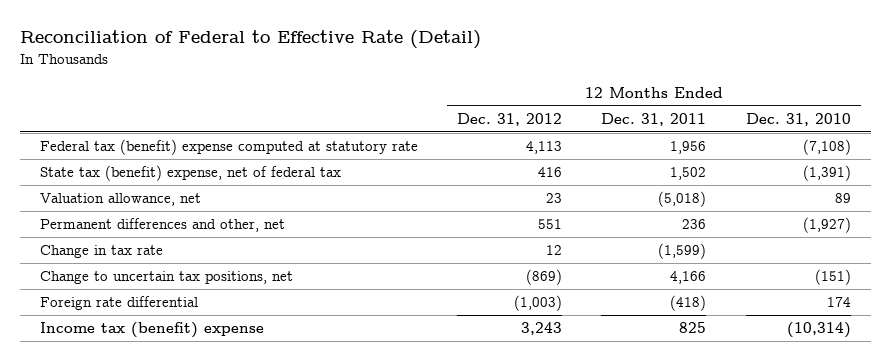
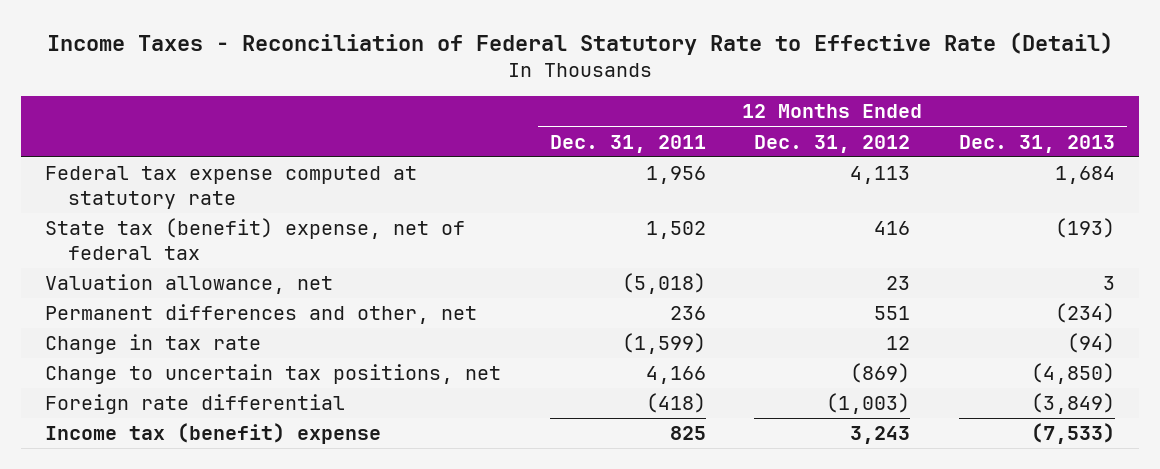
- Reconciliation of Federal to Effective Rate (Detail)
+ Income Taxes - Reconciliation of Federal Statutory Rate to Effective Rate (Detail)
- | 12 Months Ended Dec. 31, 2012 | 12 Months Ended Dec. 31, 2011 | 12 Months Ended Dec. 31, 2010
+ | 12 Months Ended Dec. 31, 2011 | 12 Months Ended Dec. 31, 2012 | 12 Months Ended Dec. 31, 2013
- Federal tax (benefit) expense computed at statutory rate | 4,113 | 1,956 | (7,108)
+ Federal tax expense computed at statutory rate | 1,956 | 4,113 | 1,684

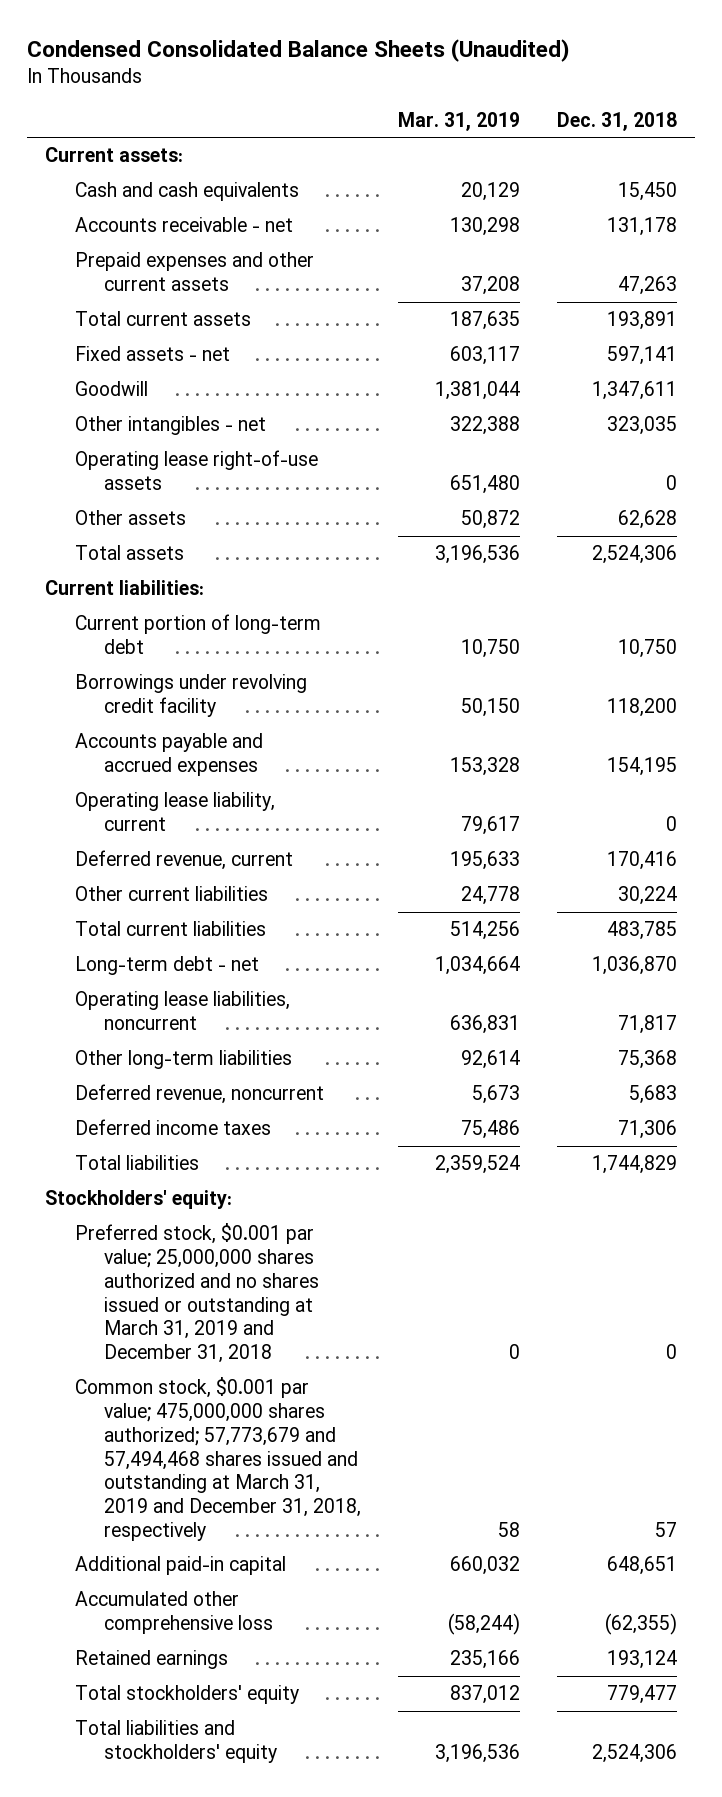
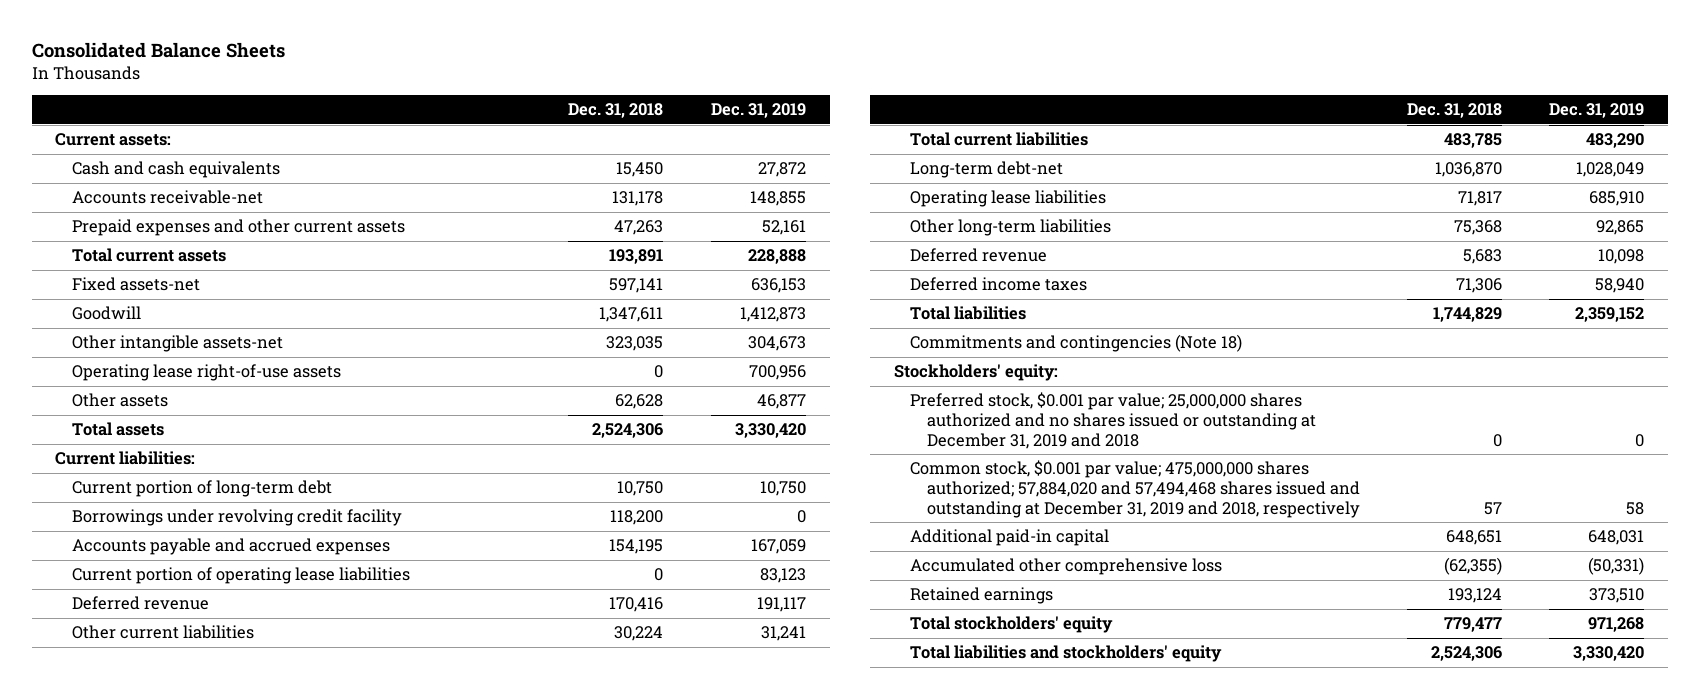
- Condensed Consolidated Balance Sheets (Unaudited)
+ Consolidated Balance Sheets
- | Mar. 31, 2019 | Dec. 31, 2018
+ | Dec. 31, 2018 | Dec. 31, 2019
- Accounts receivable - net | 130,298 | 131,178
+ Accounts receivable-net | 131,178 | 148,855
- Fixed assets - net | 603,117 | 597,141
+ Fixed assets-net | 597,141 | 636,153
- Other intangibles - net | 322,388 | 323,035
+ Other intangible assets-net | 323,035 | 304,673
- Operating lease liability, current | 79,617 | 0
- Deferred revenue, current | 195,633 | 170,416
+ Current portion of operating lease liabilities | 0 | 83,123
+ Deferred revenue | 170,416 | 191,117
- Long-term debt - net | 1,034,664 | 1,036,870
- Operating lease liabilities, noncurrent | 636,831 | 71,817
+ Long-term debt-net | 1,036,870 | 1,028,049
+ Operating lease liabilities | 71,817 | 685,910
- Deferred revenue, noncurrent | 5,673 | 5,683
+ Deferred revenue | 5,683 | 10,098
+ Commitments and contingencies (Note 18)
- Preferred stock, $0.001 par value; 25,000,000 shares authorized and no shares issued or outstanding at March 31, 2019 and December 31, 2018 | 0 | 0
- Common stock, $0.001 par value; 475,000,000 shares authorized; 57,773,679 and 57,494,468 shares issued and outstanding at March 31, 2019 and December 31, 2018, respectively | 58 | 57
+ Preferred stock, $0.001 par value; 25,000,000 shares authorized and no shares issued or outstanding at December 31, 2019 and 2018 | 0 | 0
+ Common stock, $0.001 par value; 475,000,000 shares authorized; 57,884,020 and 57,494,468 shares issued and outstanding at December 31, 2019 and 2018, respectively | 57 | 58

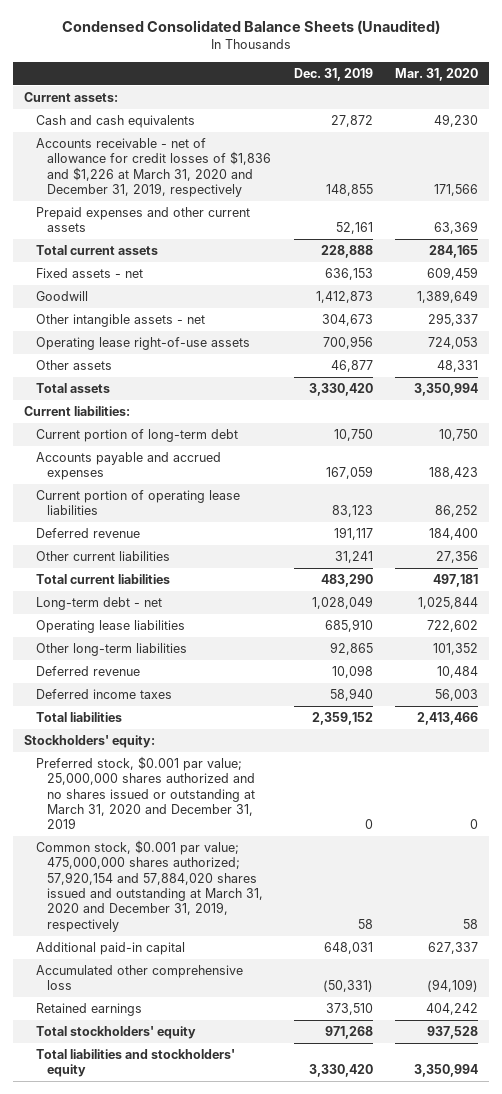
- Consolidated Balance Sheets
+ Condensed Consolidated Balance Sheets (Unaudited)
- | Dec. 31, 2018 | Dec. 31, 2019
+ | Dec. 31, 2019 | Mar. 31, 2020
- Accounts receivable-net | 131,178 | 148,855
+ Accounts receivable - net of allowance for credit losses of $1,836 and $1,226 at March 31, 2020 and December 31, 2019, respectively | 148,855 | 171,566
- Fixed assets-net | 597,141 | 636,153
+ Fixed assets - net | 636,153 | 609,459
- Other intangible assets-net | 323,035 | 304,673
+ Other intangible assets - net | 304,673 | 295,337
- Borrowings under revolving credit facility | 118,200 | 0
- Long-term debt-net | 1,036,870 | 1,028,049
+ Long-term debt - net | 1,028,049 | 1,025,844
- Commitments and contingencies (Note 18)
- Preferred stock, $0.001 par value; 25,000,000 shares authorized and no shares issued or outstanding at December 31, 2019 and 2018 | 0 | 0
- Common stock, $0.001 par value; 475,000,000 shares authorized; 57,884,020 and 57,494,468 shares issued and outstanding at December 31, 2019 and 2018, respectively | 57 | 58
+ Preferred stock, $0.001 par value; 25,000,000 shares authorized and no shares issued or outstanding at March 31, 2020 and December 31, 2019 | 0 | 0
+ Common stock, $0.001 par value; 475,000,000 shares authorized; 57,920,154 and 57,884,020 shares issued and outstanding at March 31, 2020 and December 31, 2019, respectively | 58 | 58

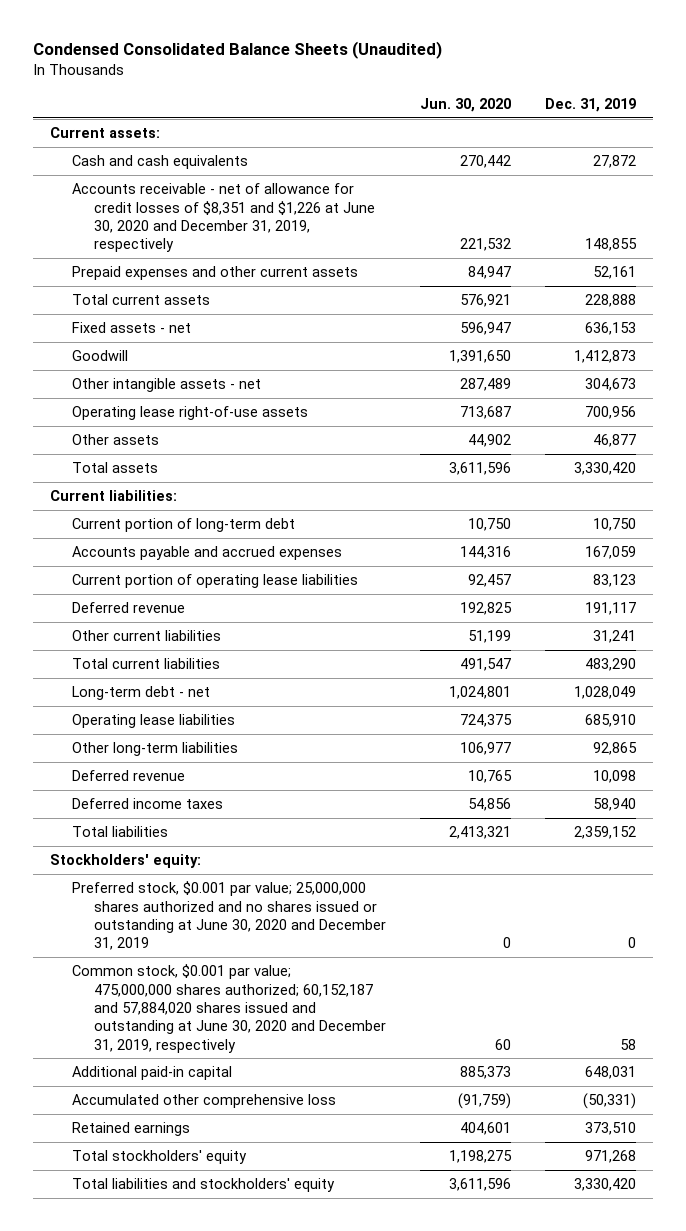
- | Dec. 31, 2019 | Mar. 31, 2020
+ | Jun. 30, 2020 | Dec. 31, 2019
- Accounts receivable - net of allowance for credit losses of $1,836 and $1,226 at March 31, 2020 and December 31, 2019, respectively | 148,855 | 171,566
+ Accounts receivable - net of allowance for credit losses of $8,351 and $1,226 at June 30, 2020 and December 31, 2019, respectively | 221,532 | 148,855
- Preferred stock, $0.001 par value; 25,000,000 shares authorized and no shares issued or outstanding at March 31, 2020 and December 31, 2019 | 0 | 0
- Common stock, $0.001 par value; 475,000,000 shares authorized; 57,920,154 and 57,884,020 shares issued and outstanding at March 31, 2020 and December 31, 2019, respectively | 58 | 58
+ Preferred stock, $0.001 par value; 25,000,000 shares authorized and no shares issued or outstanding at June 30, 2020 and December 31, 2019 | 0 | 0
+ Common stock, $0.001 par value; 475,000,000 shares authorized; 60,152,187 and 57,884,020 shares issued and outstanding at June 30, 2020 and December 31, 2019, respectively | 60 | 58

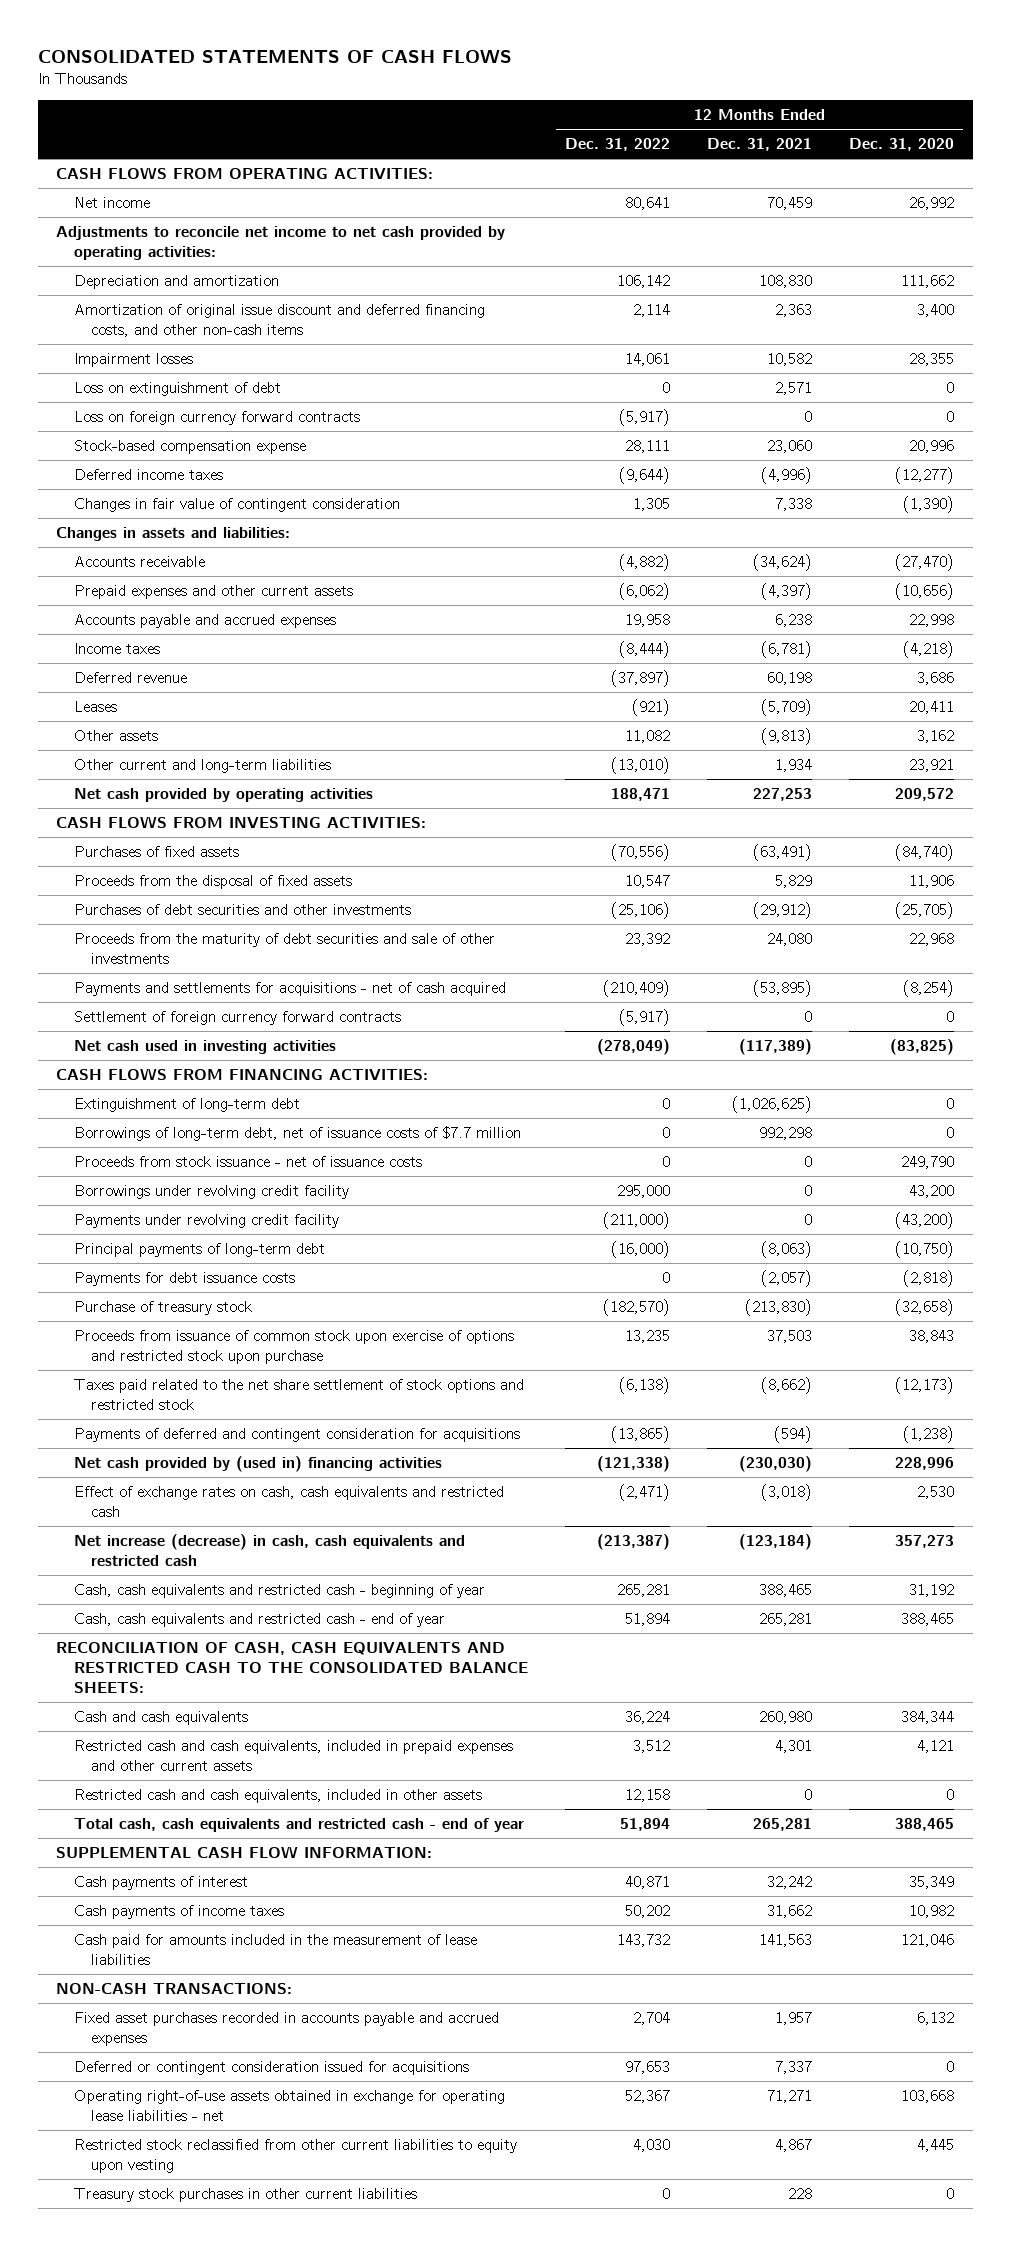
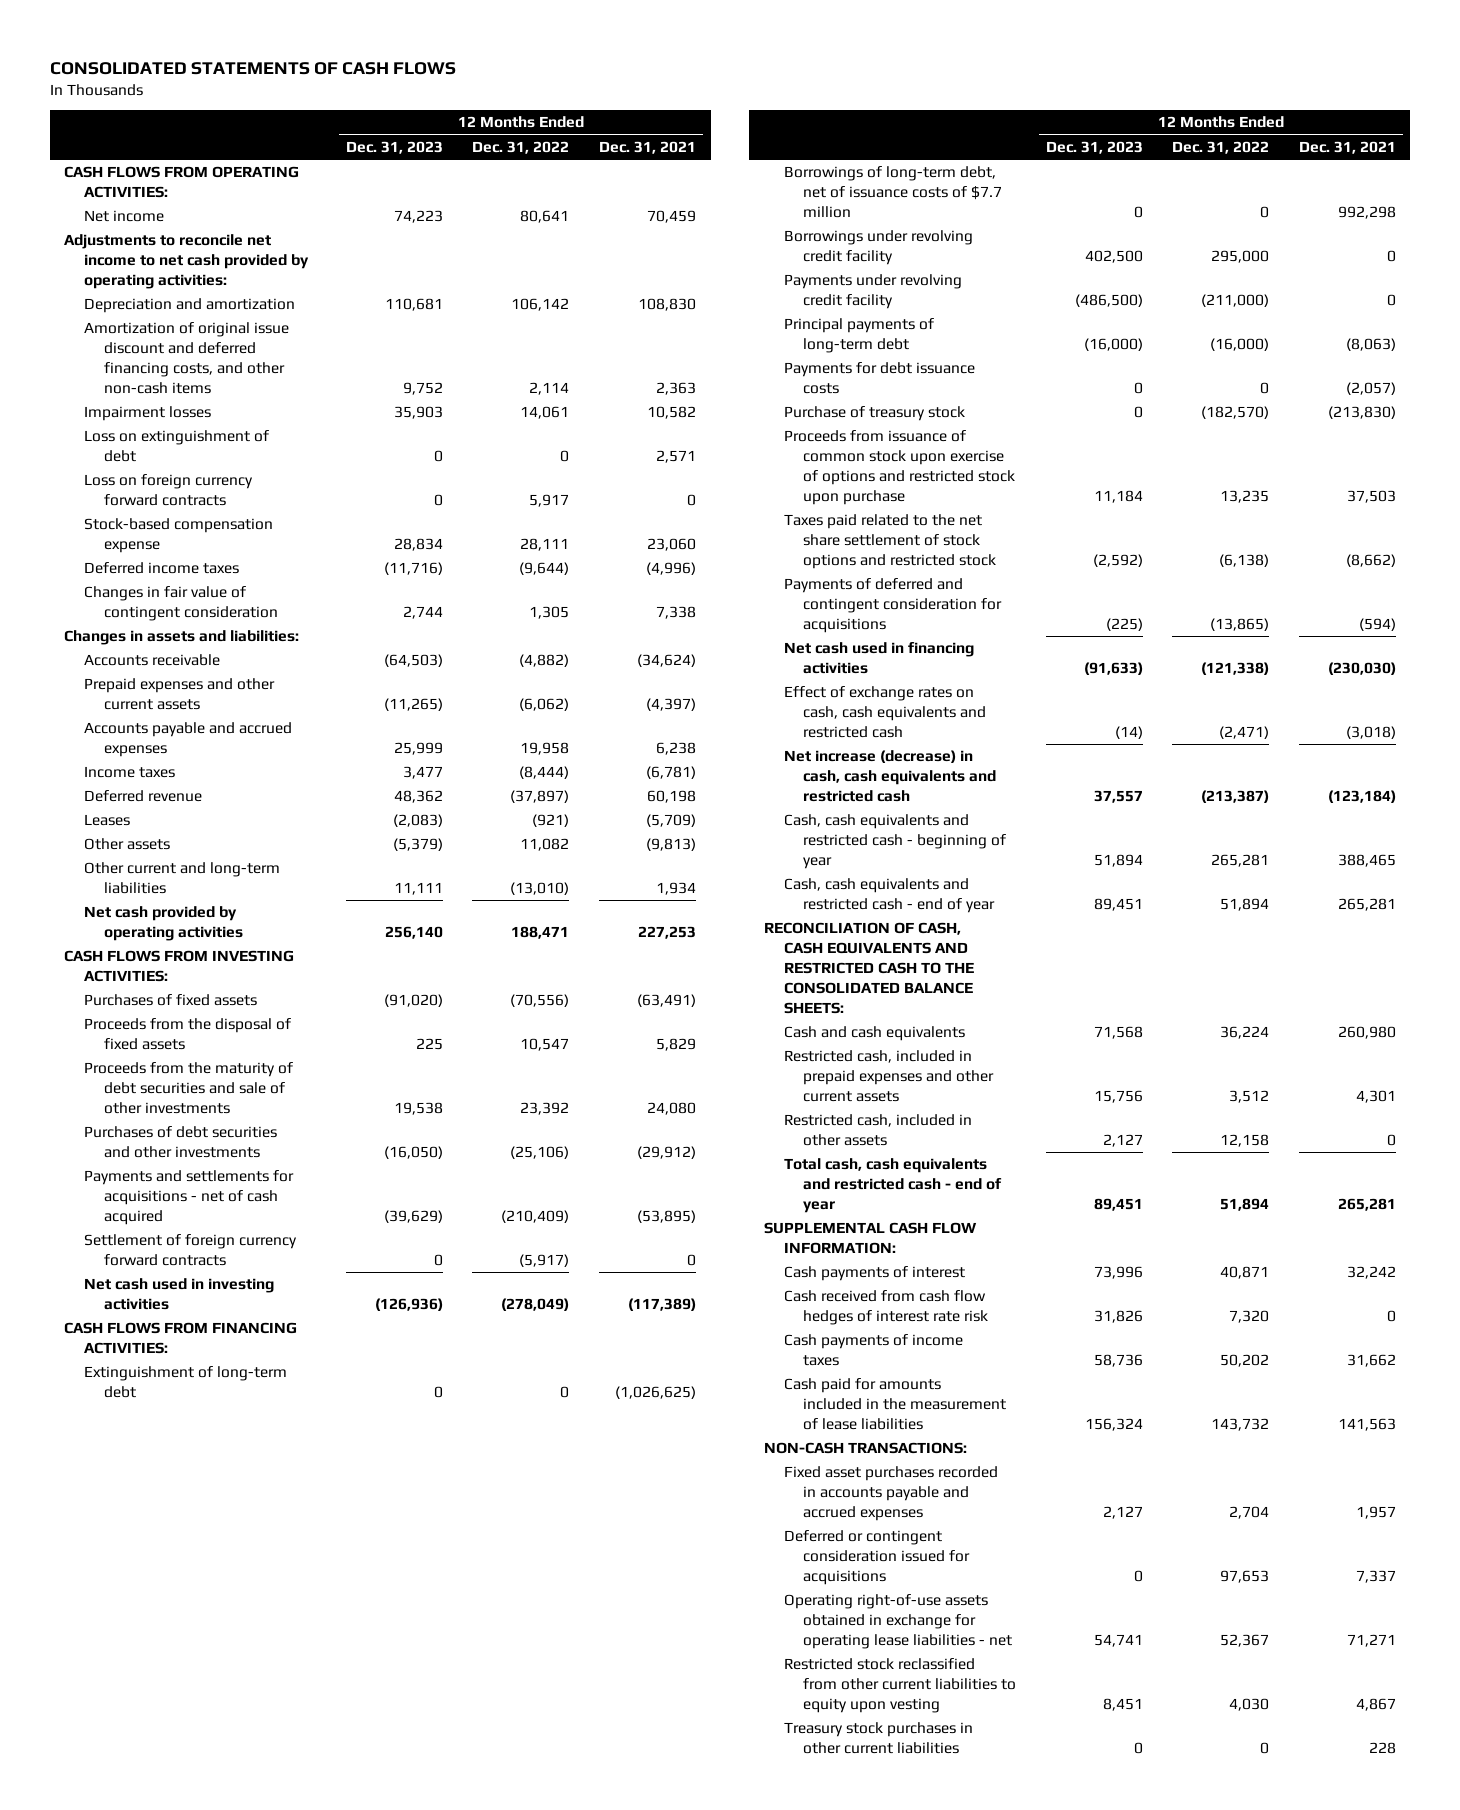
- | 12 Months Ended Dec. 31, 2022 | 12 Months Ended Dec. 31, 2021 | 12 Months Ended Dec. 31, 2020
+ | 12 Months Ended Dec. 31, 2023 | 12 Months Ended Dec. 31, 2022 | 12 Months Ended Dec. 31, 2021
- Loss on foreign currency forward contracts | (5,917) | 0 | 0
+ Loss on foreign currency forward contracts | 0 | 5,917 | 0
moved down: Purchases of debt securities and other investments | (16,050) | (25,106) | (29,912)
- Proceeds from stock issuance - net of issuance costs | 0 | 0 | 249,790
- Net cash provided by (used in) financing activities | (121,338) | (230,030) | 228,996
+ Net cash used in financing activities | (91,633) | (121,338) | (230,030)
- Restricted cash and cash equivalents, included in prepaid expenses and other current assets | 3,512 | 4,301 | 4,121
- Restricted cash and cash equivalents, included in other assets | 12,158 | 0 | 0
+ Restricted cash, included in prepaid expenses and other current assets | 15,756 | 3,512 | 4,301
+ Restricted cash, included in other assets | 2,127 | 12,158 | 0
+ Cash received from cash flow hedges of interest rate risk | 31,826 | 7,320 | 0

